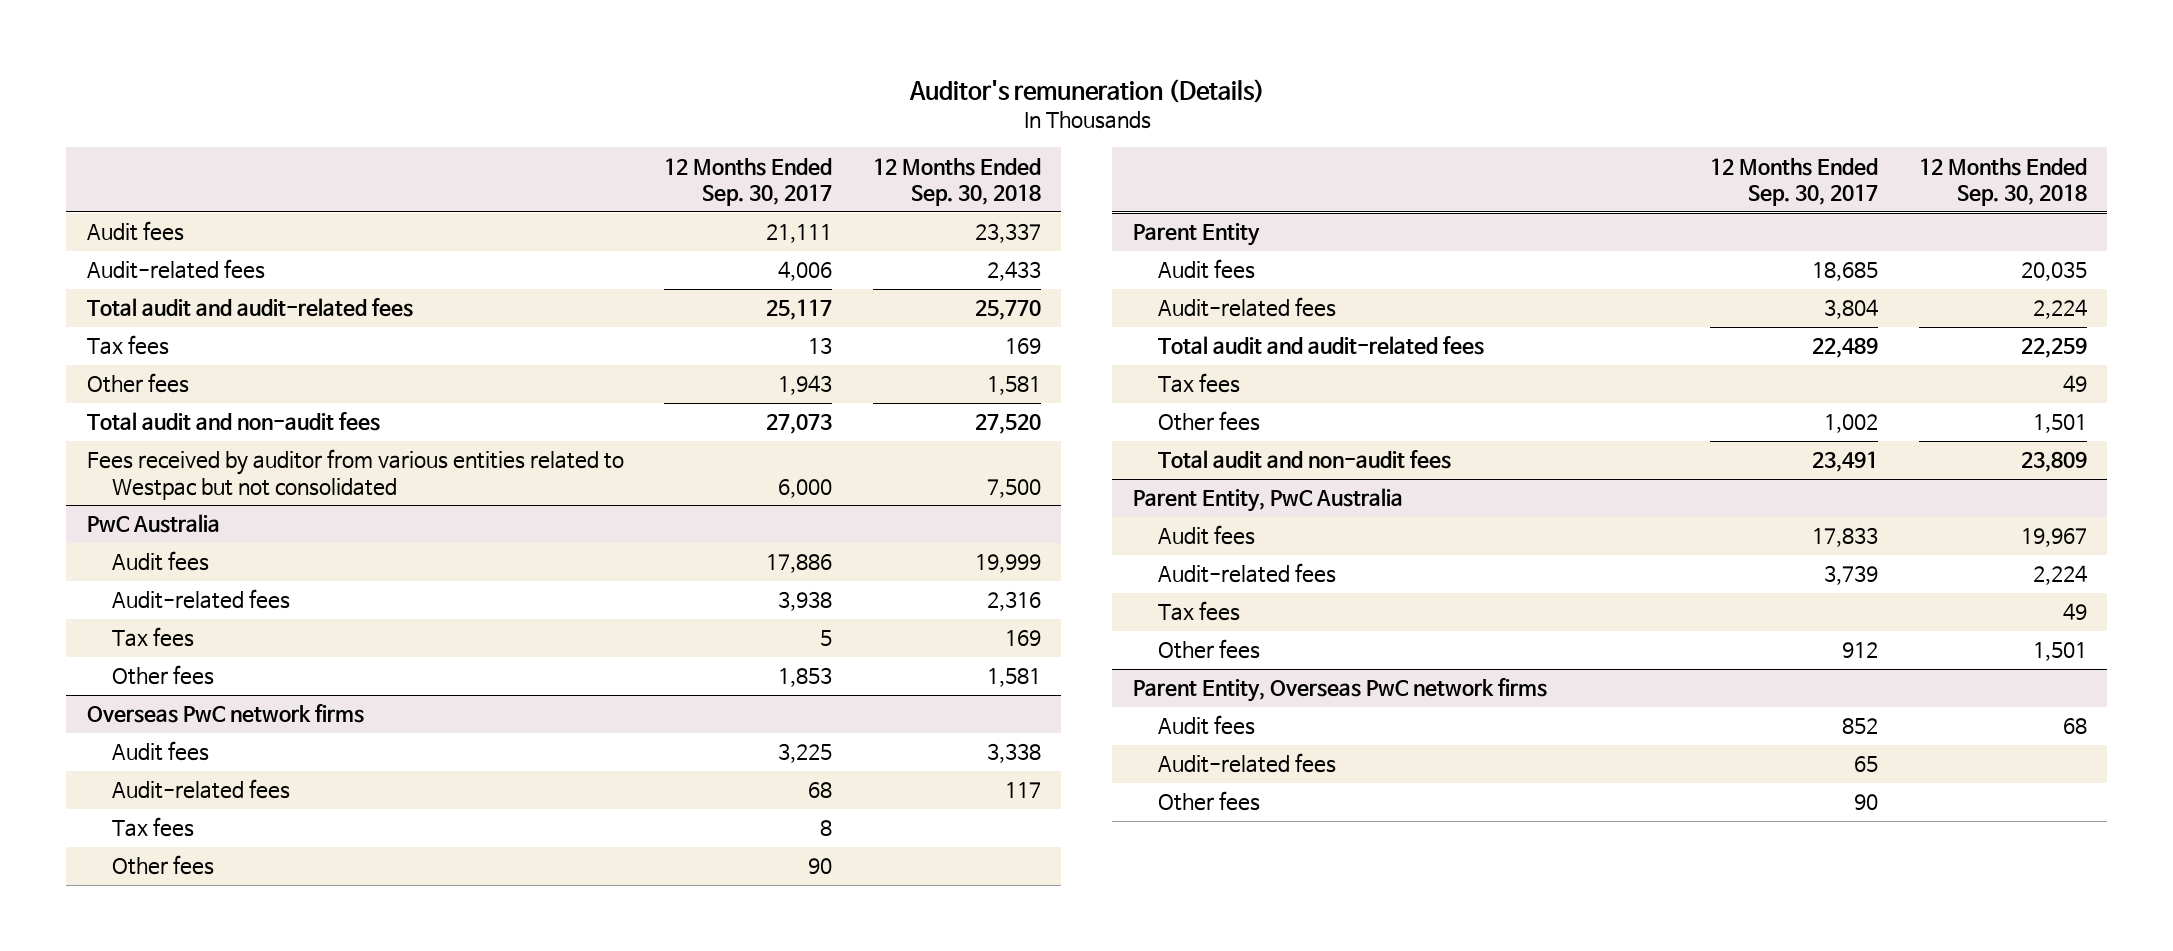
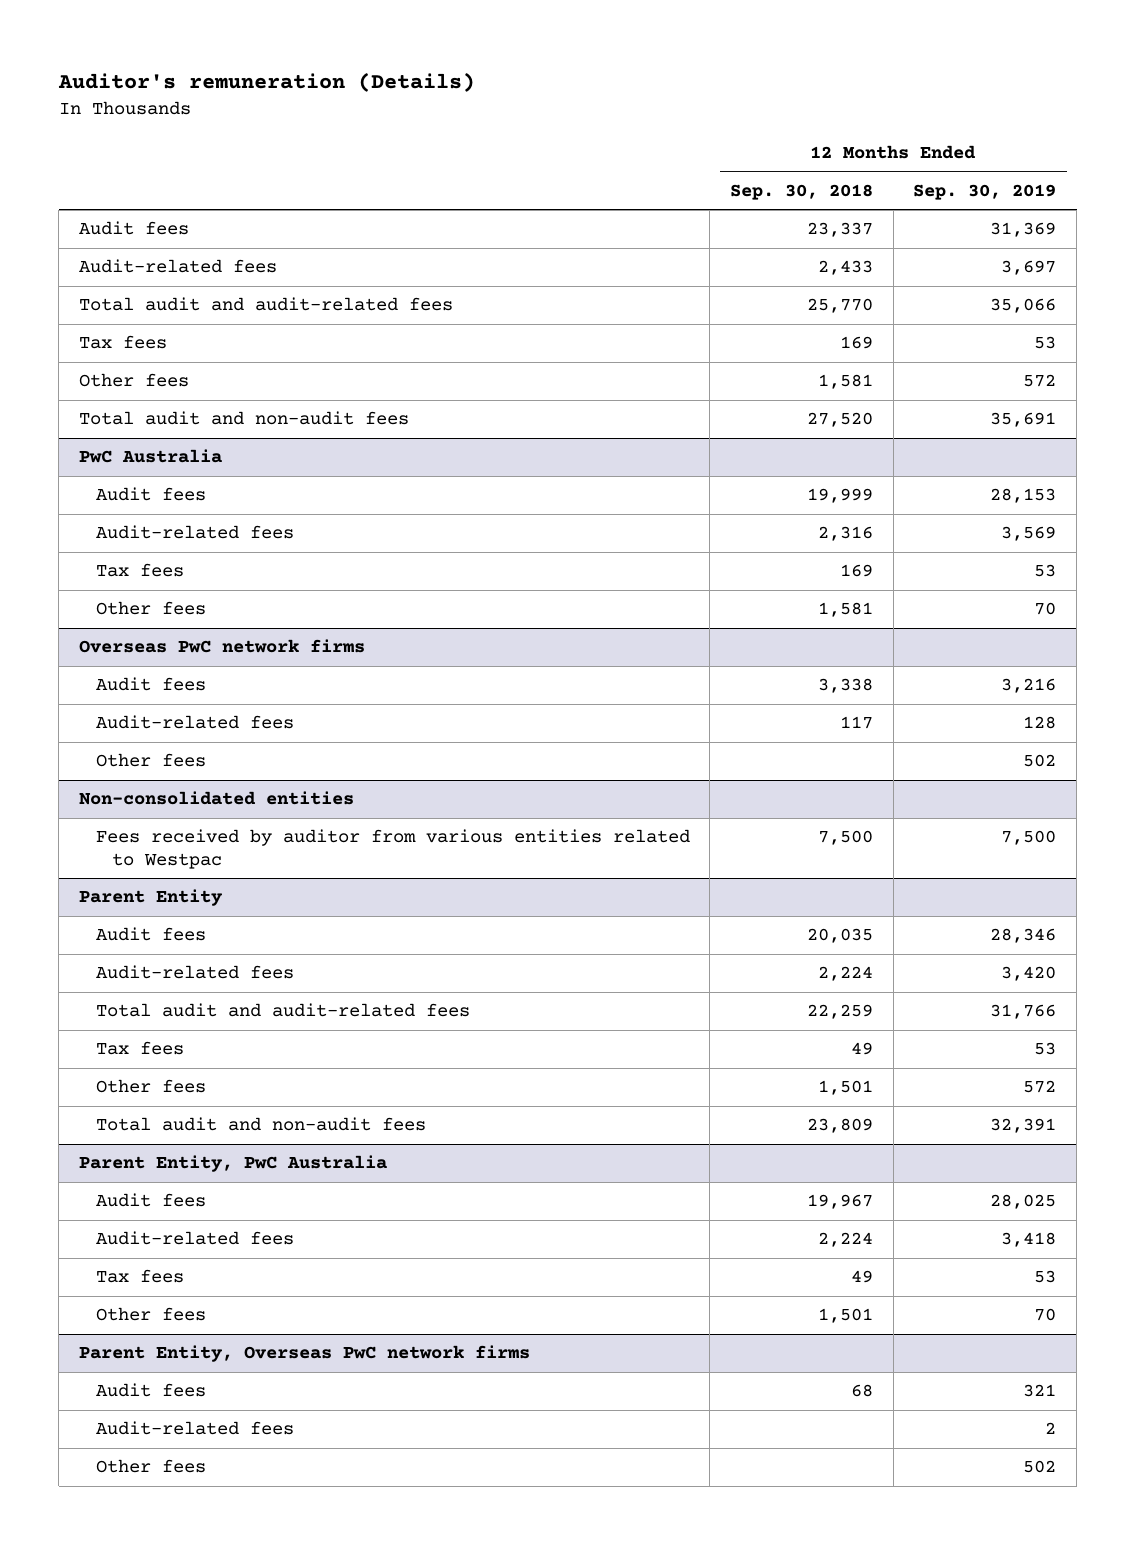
- | 12 Months Ended Sep. 30, 2017 | 12 Months Ended Sep. 30, 2018
+ | 12 Months Ended Sep. 30, 2018 | 12 Months Ended Sep. 30, 2019
- Fees received by auditor from various entities related to Westpac but not consolidated | 6,000 | 7,500
@ Overseas PwC network firms
- Tax fees | 8 |
+ Non-consolidated entities
+ Fees received by auditor from various entities related to Westpac | 7,500 | 7,500

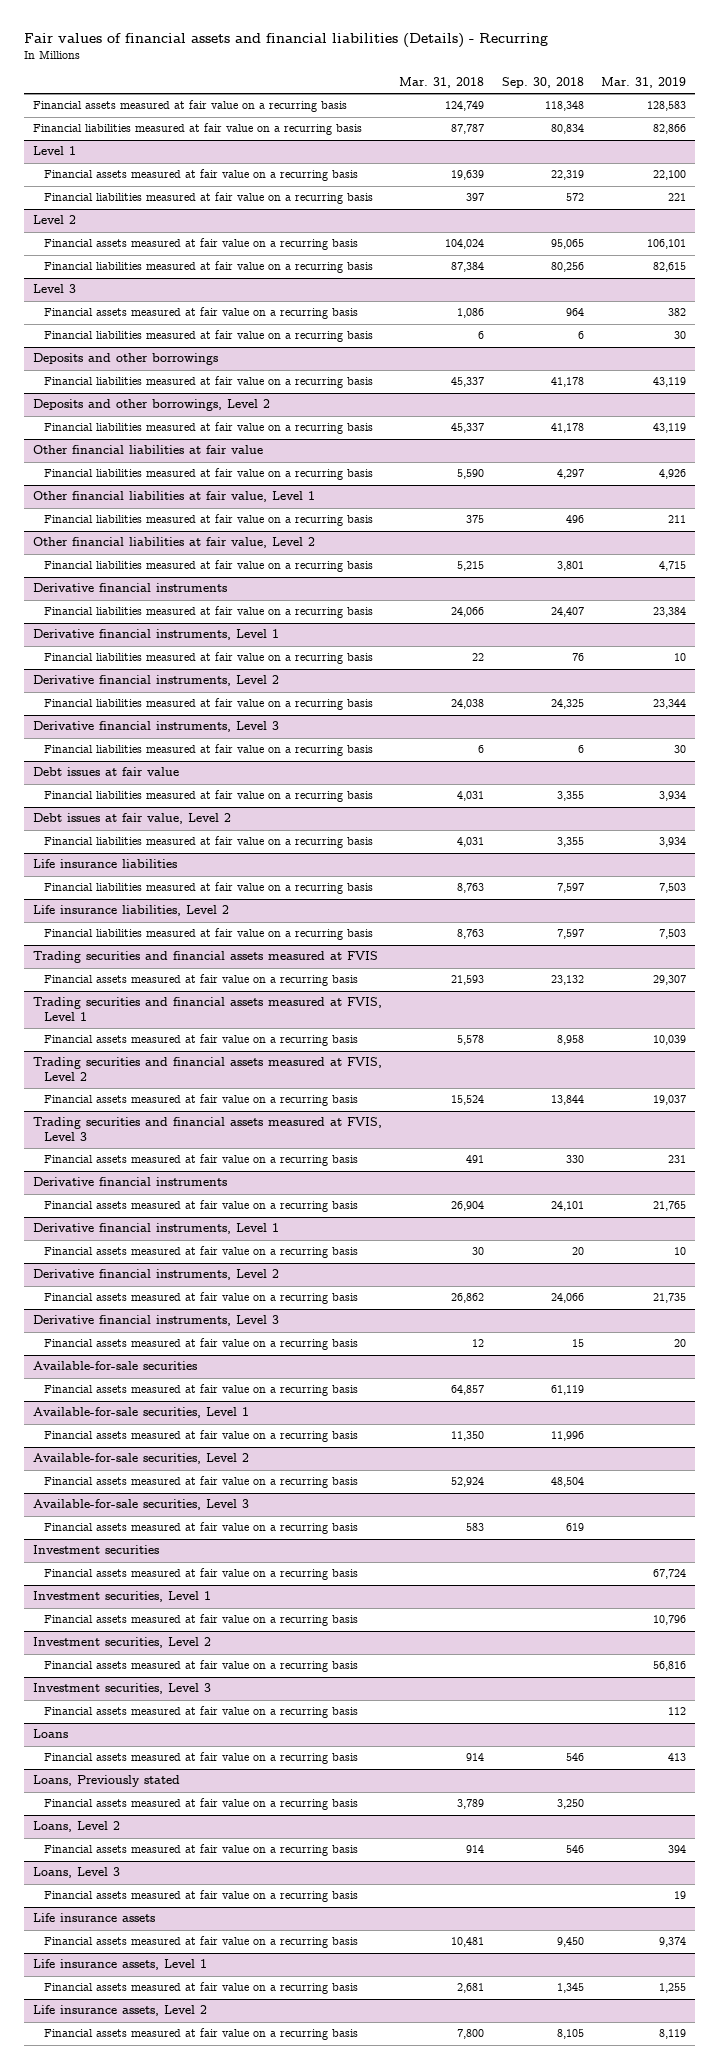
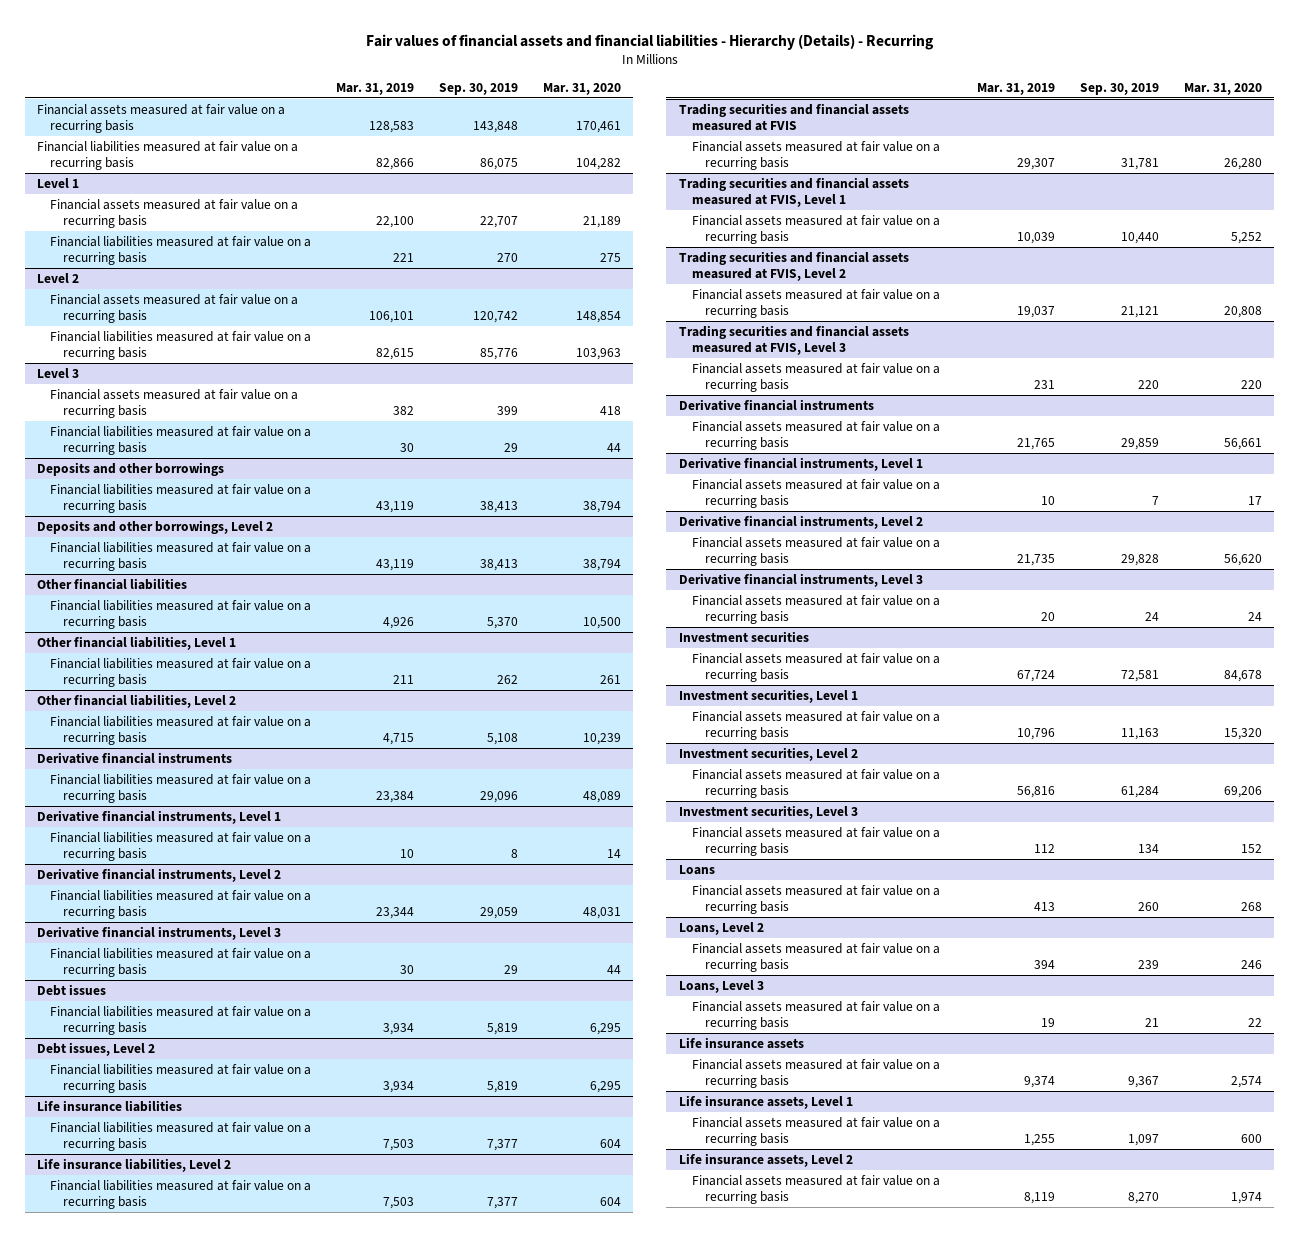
- Fair values of financial assets and financial liabilities (Details) - Recurring
+ Fair values of financial assets and financial liabilities - Hierarchy (Details) - Recurring
- | Mar. 31, 2018 | Sep. 30, 2018 | Mar. 31, 2019
+ | Mar. 31, 2019 | Sep. 30, 2019 | Mar. 31, 2020
- Other financial liabilities at fair value
+ Other financial liabilities
- Other financial liabilities at fair value, Level 1
+ Other financial liabilities, Level 1
- Other financial liabilities at fair value, Level 2
+ Other financial liabilities, Level 2
- Debt issues at fair value
+ Debt issues
- Debt issues at fair value, Level 2
+ Debt issues, Level 2
- Available-for-sale securities
- Financial assets measured at fair value on a recurring basis | 64,857 | 61,119 |
- Available-for-sale securities, Level 1
- Financial assets measured at fair value on a recurring basis | 11,350 | 11,996 |
- Available-for-sale securities, Level 2
- Financial assets measured at fair value on a recurring basis | 52,924 | 48,504 |
- Available-for-sale securities, Level 3
- Financial assets measured at fair value on a recurring basis | 583 | 619 |
- Loans, Previously stated
- Financial assets measured at fair value on a recurring basis | 3,789 | 3,250 |

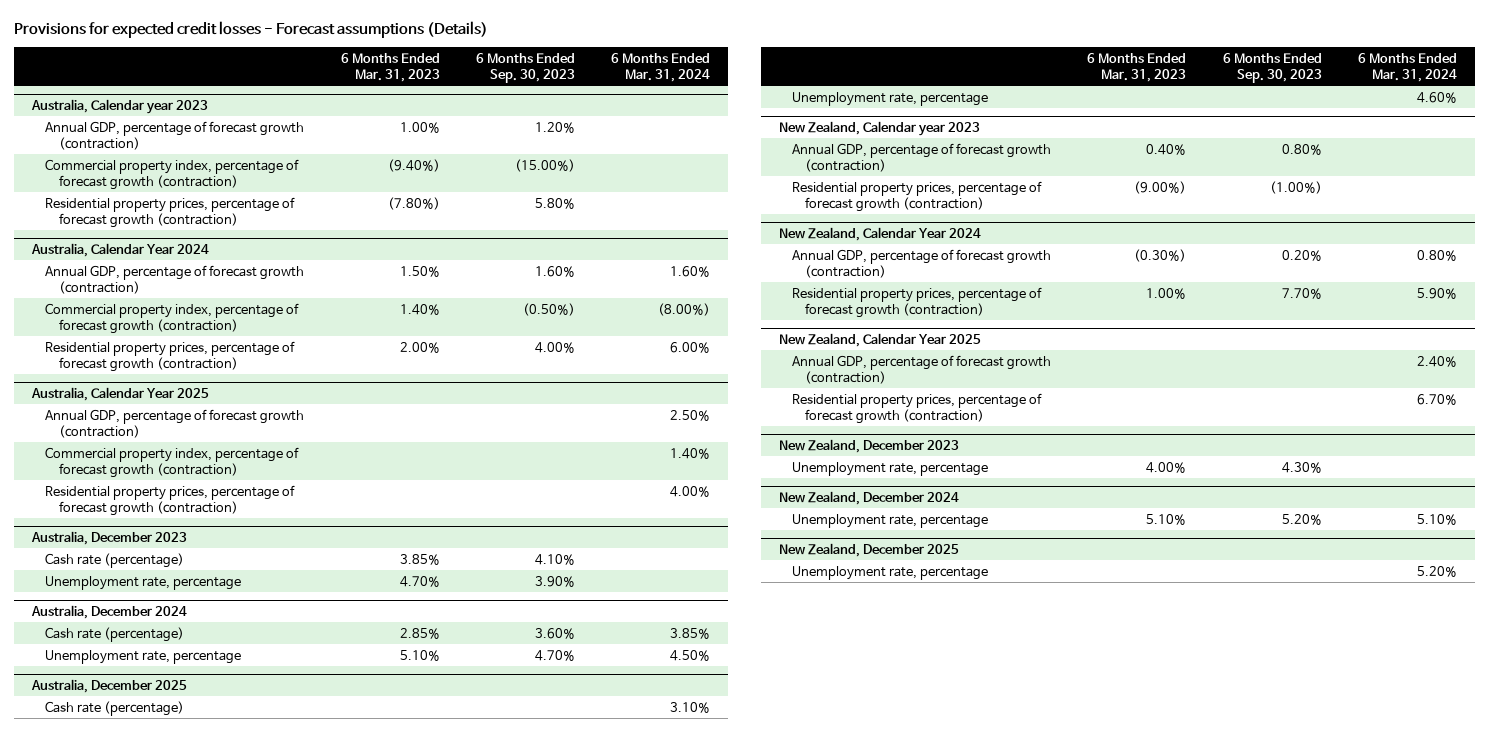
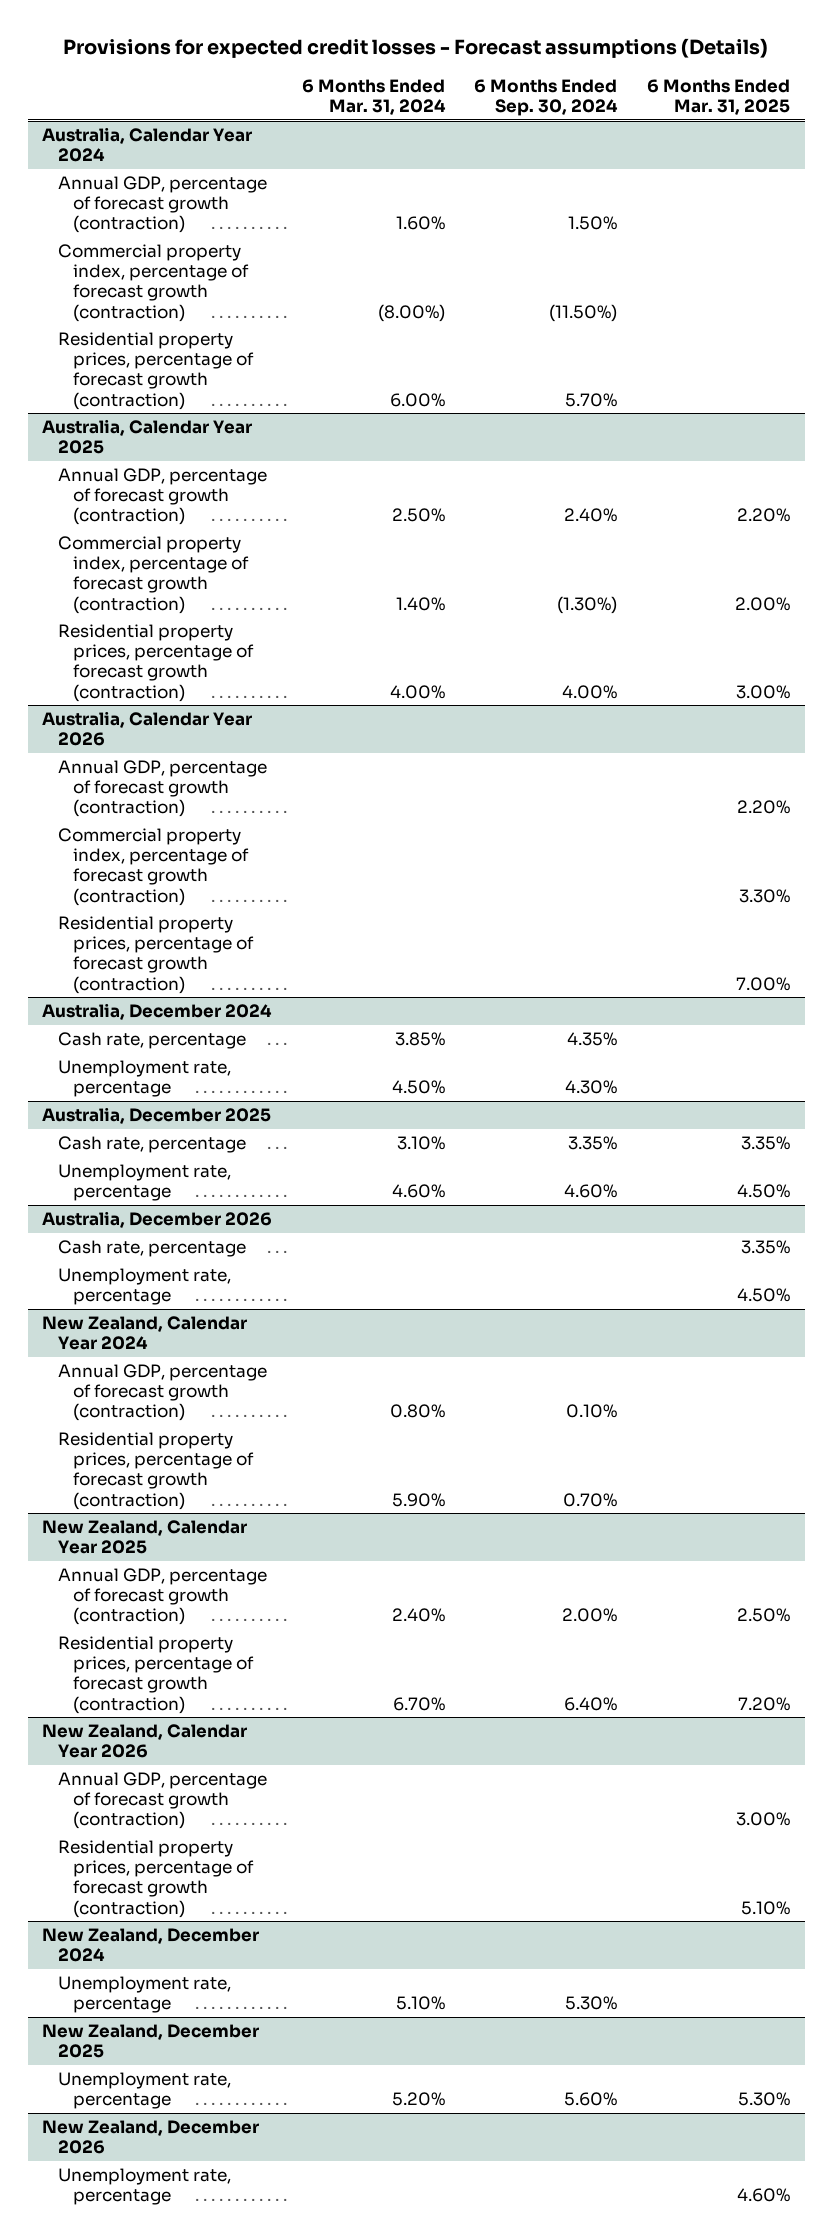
- | 6 Months Ended Mar. 31, 2023 | 6 Months Ended Sep. 30, 2023 | 6 Months Ended Mar. 31, 2024
+ | 6 Months Ended Mar. 31, 2024 | 6 Months Ended Sep. 30, 2024 | 6 Months Ended Mar. 31, 2025
- Australia, Calendar year 2023
- Annual GDP, percentage of forecast growth (contraction) | 1.00% | 1.20% |
- Commercial property index, percentage of forecast growth (contraction) | (9.40%) | (15.00%) |
- Residential property prices, percentage of forecast growth (contraction) | (7.80%) | 5.80% |
- Australia, December 2023
- Cash rate (percentage) | 3.85% | 4.10% |
- Unemployment rate, percentage | 4.70% | 3.90% |
+ Australia, Calendar Year 2026
+ Annual GDP, percentage of forecast growth (contraction) | | | 2.20%
+ Commercial property index, percentage of forecast growth (contraction) | | | 3.30%
+ Residential property prices, percentage of forecast growth (contraction) | | | 7.00%
@ Australia, December 2024
- Cash rate (percentage) | 2.85% | 3.60% | 3.85%
+ Cash rate, percentage | 3.85% | 4.35% |
@ Australia, December 2025
- Cash rate (percentage) | | | 3.10%
+ Cash rate, percentage | 3.10% | 3.35% | 3.35%
- New Zealand, Calendar year 2023
- Annual GDP, percentage of forecast growth (contraction) | 0.40% | 0.80% |
- Residential property prices, percentage of forecast growth (contraction) | (9.00%) | (1.00%) |
+ Australia, December 2026
+ Cash rate, percentage | | | 3.35%
+ Unemployment rate, percentage | | | 4.50%
- New Zealand, December 2023
- Unemployment rate, percentage | 4.00% | 4.30% |
+ New Zealand, Calendar Year 2026
+ Annual GDP, percentage of forecast growth (contraction) | | | 3.00%
+ Residential property prices, percentage of forecast growth (contraction) | | | 5.10%
+ New Zealand, December 2026
+ Unemployment rate, percentage | | | 4.60%

